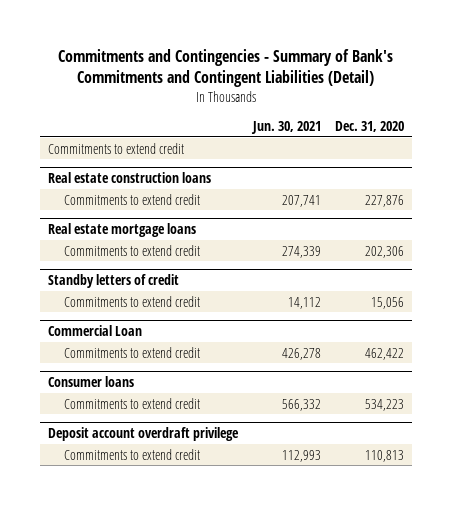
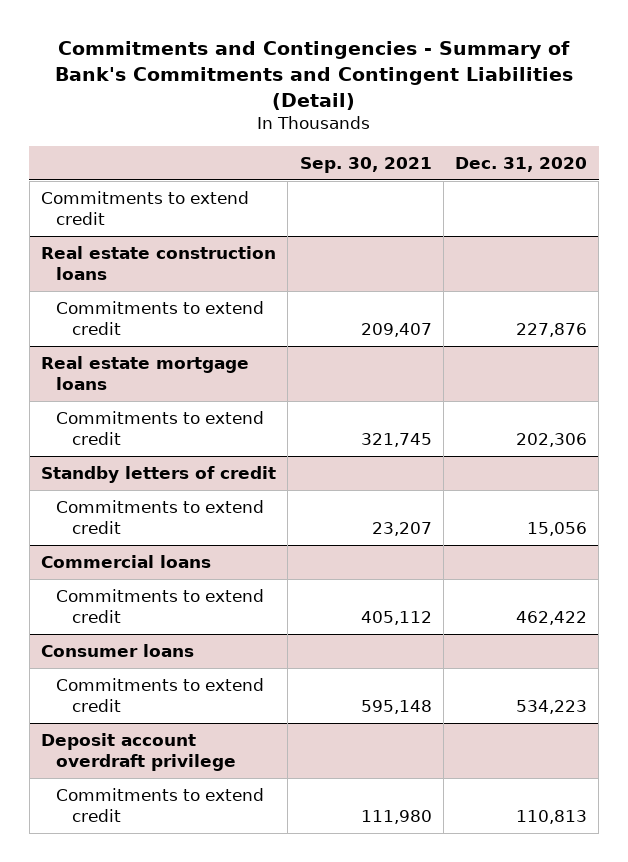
- | Jun. 30, 2021 | Dec. 31, 2020
+ | Sep. 30, 2021 | Dec. 31, 2020
- Commercial Loan
+ Commercial loans

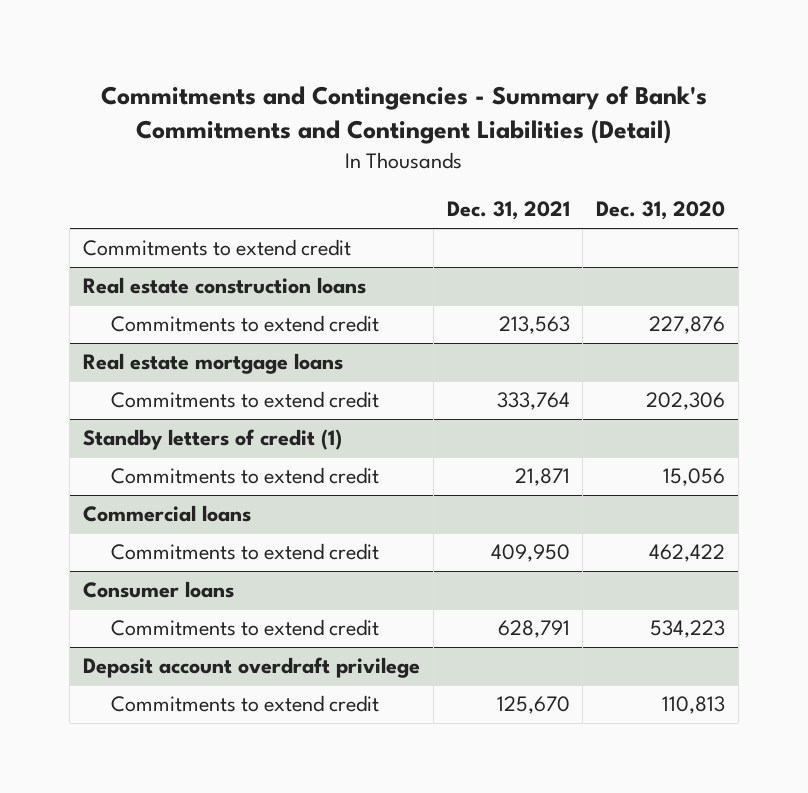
- | Sep. 30, 2021 | Dec. 31, 2020
+ | Dec. 31, 2021 | Dec. 31, 2020
- Standby letters of credit
+ Standby letters of credit (1)

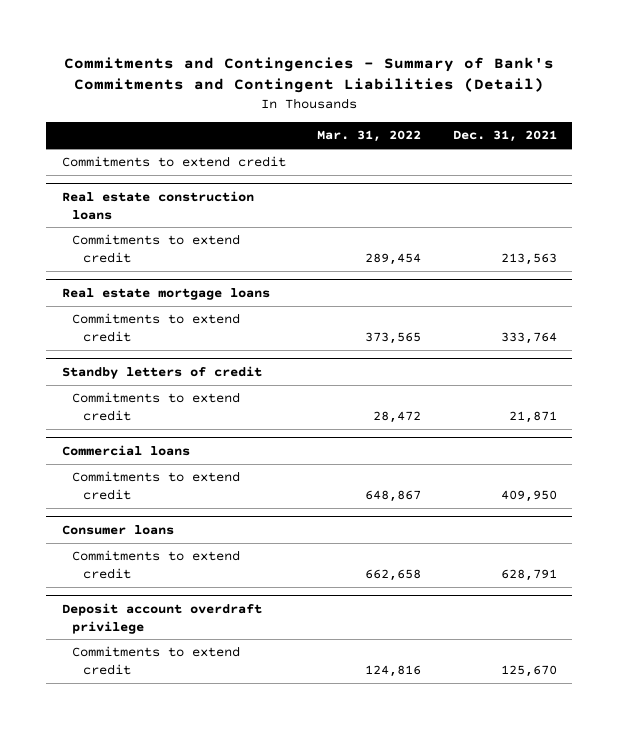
- | Dec. 31, 2021 | Dec. 31, 2020
+ | Mar. 31, 2022 | Dec. 31, 2021
- Standby letters of credit (1)
+ Standby letters of credit

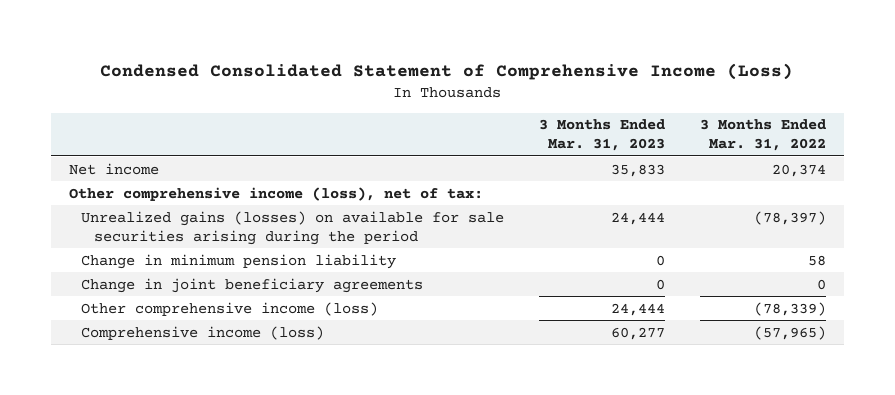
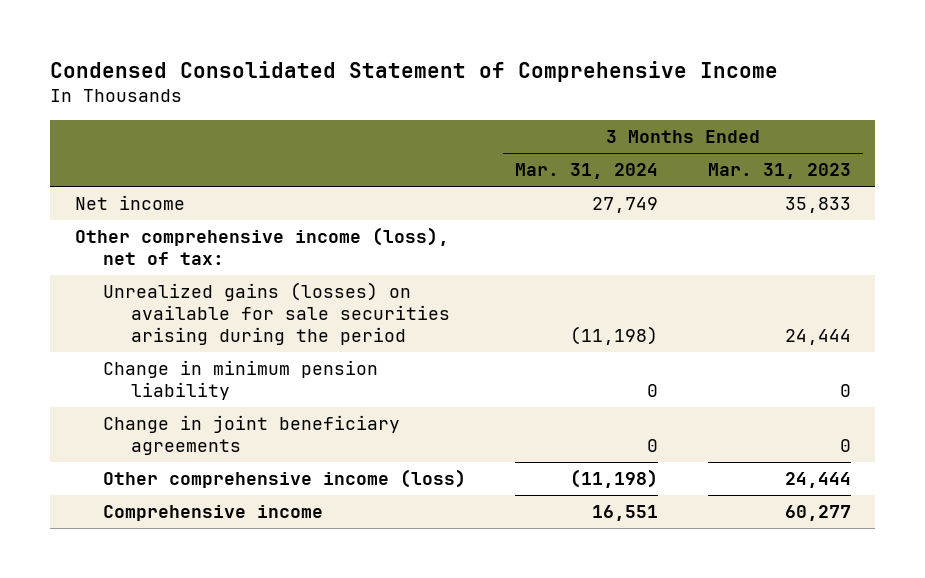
- Condensed Consolidated Statement of Comprehensive Income (Loss)
+ Condensed Consolidated Statement of Comprehensive Income
- | 3 Months Ended Mar. 31, 2023 | 3 Months Ended Mar. 31, 2022
+ | 3 Months Ended Mar. 31, 2024 | 3 Months Ended Mar. 31, 2023
- Comprehensive income (loss) | 60,277 | (57,965)
+ Comprehensive income | 16,551 | 60,277

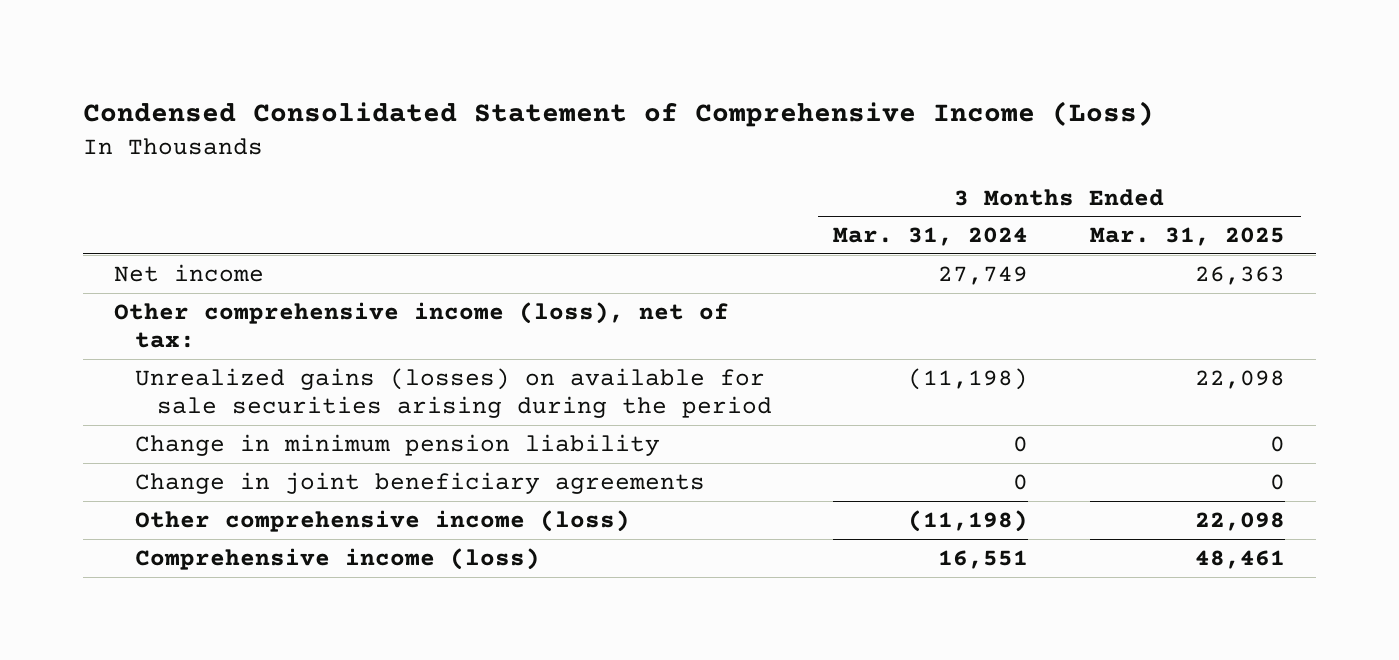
- Condensed Consolidated Statement of Comprehensive Income
+ Condensed Consolidated Statement of Comprehensive Income (Loss)
- | 3 Months Ended Mar. 31, 2024 | 3 Months Ended Mar. 31, 2023
+ | 3 Months Ended Mar. 31, 2024 | 3 Months Ended Mar. 31, 2025
- Comprehensive income | 16,551 | 60,277
+ Comprehensive income (loss) | 16,551 | 48,461

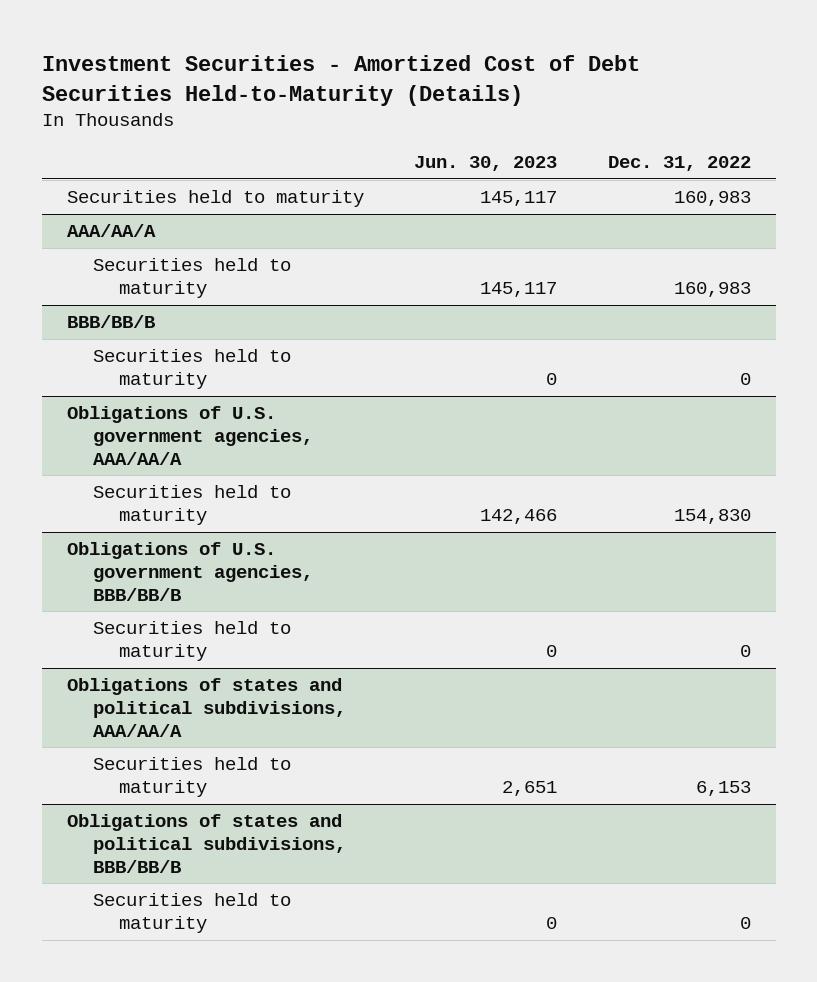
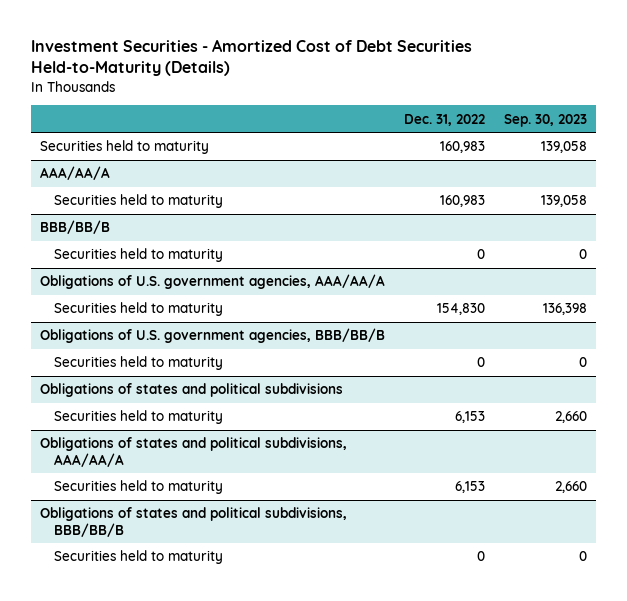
- | Jun. 30, 2023 | Dec. 31, 2022
+ | Dec. 31, 2022 | Sep. 30, 2023
+ Obligations of states and political subdivisions
+ Securities held to maturity | 6,153 | 2,660

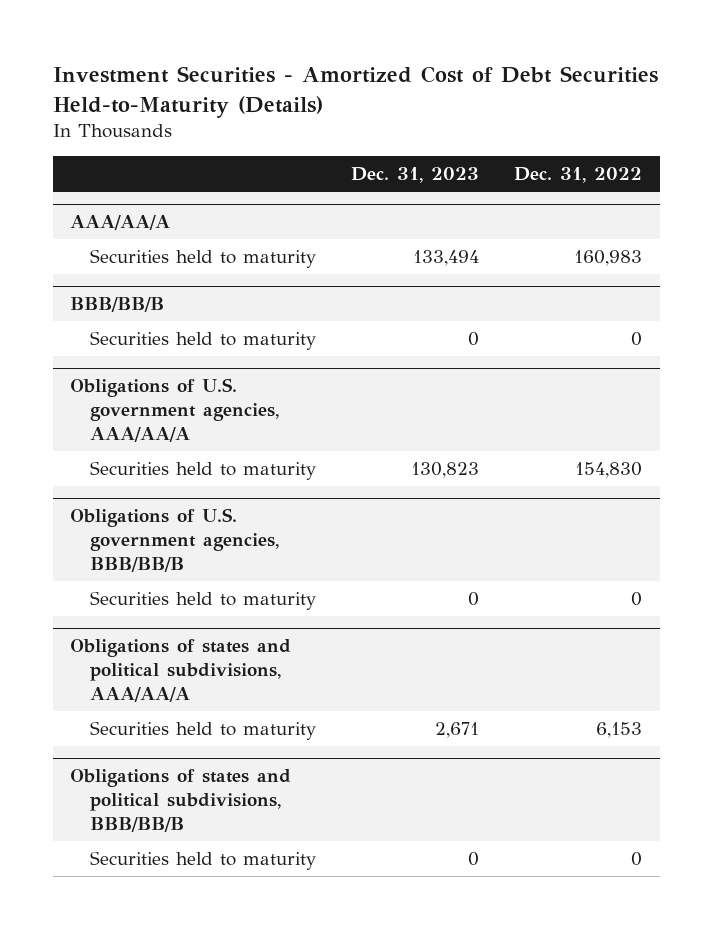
- | Dec. 31, 2022 | Sep. 30, 2023
+ | Dec. 31, 2023 | Dec. 31, 2022
- Securities held to maturity | 160,983 | 139,058
- Obligations of states and political subdivisions
- Securities held to maturity | 6,153 | 2,660

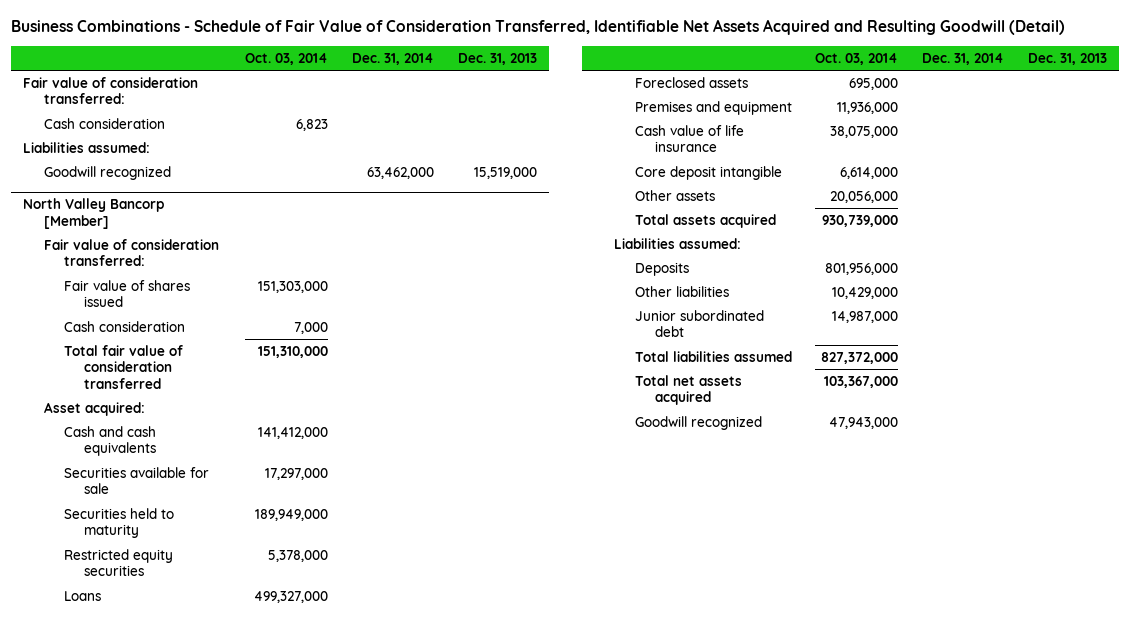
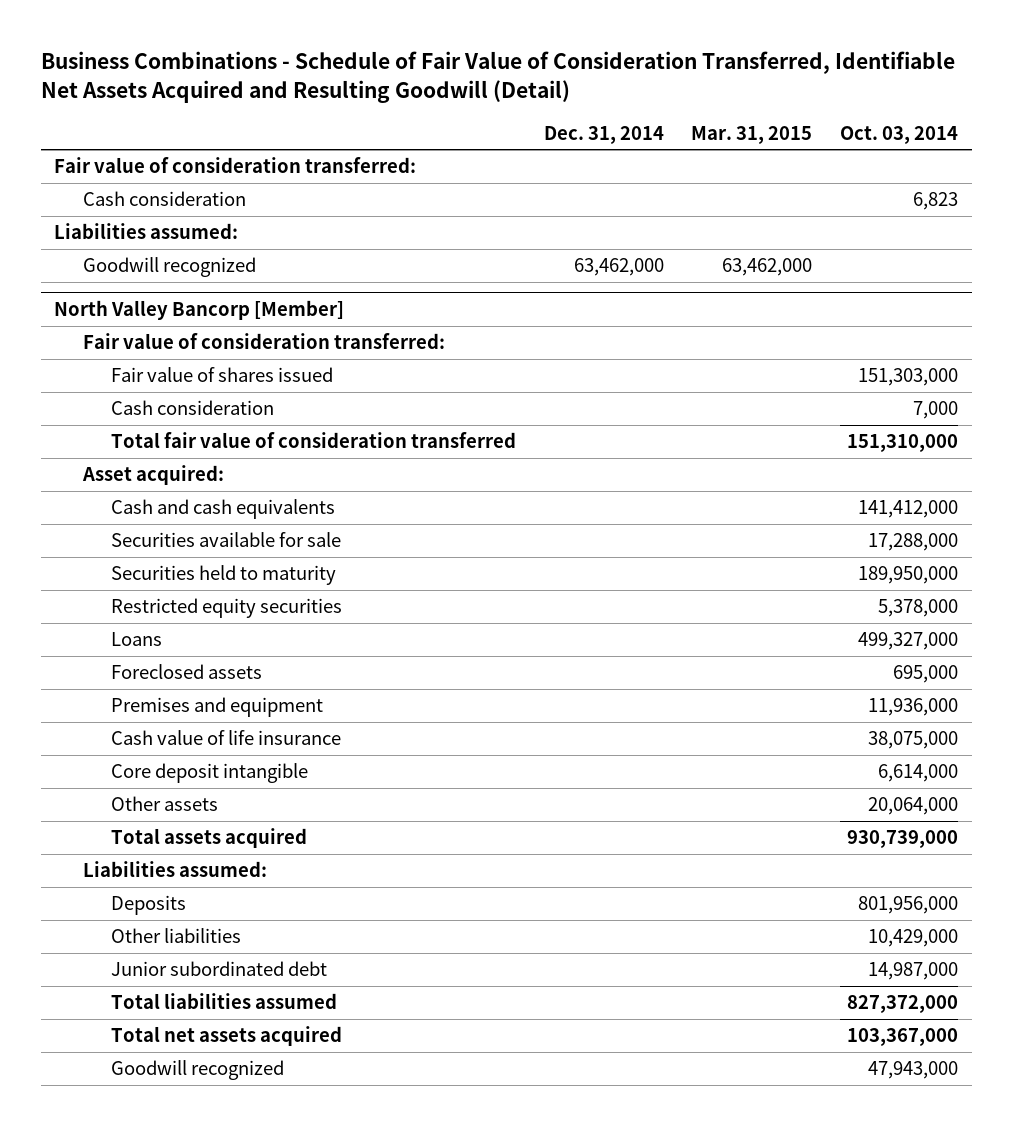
- | Oct. 03, 2014 | Dec. 31, 2014 | Dec. 31, 2013
+ | Dec. 31, 2014 | Mar. 31, 2015 | Oct. 03, 2014
@ North Valley Bancorp [Member]
- Securities available for sale | 17,297,000 | |
- Securities held to maturity | 189,949,000 | |
+ Securities available for sale | | | 17,288,000
+ Securities held to maturity | | | 189,950,000
- Other assets | 20,056,000 | |
+ Other assets | | | 20,064,000

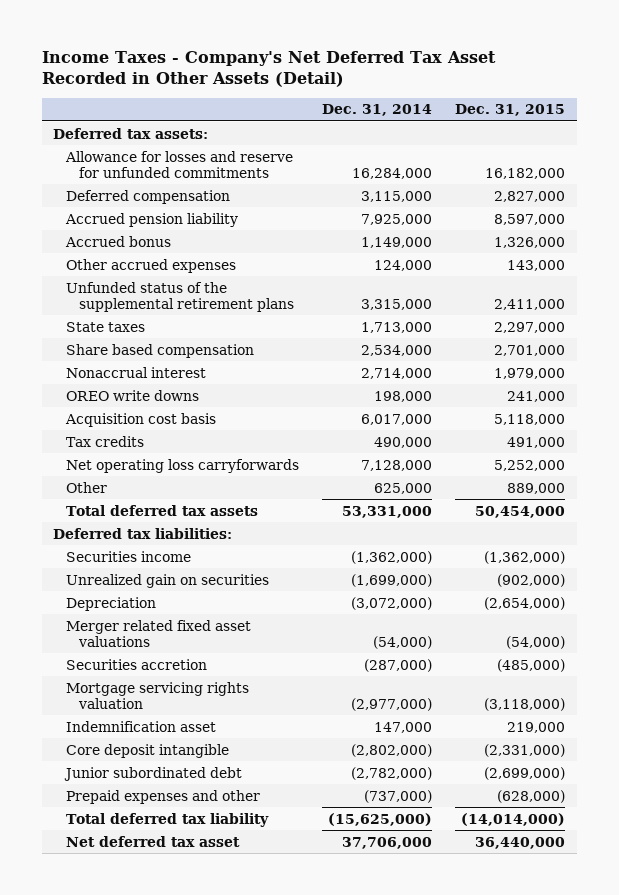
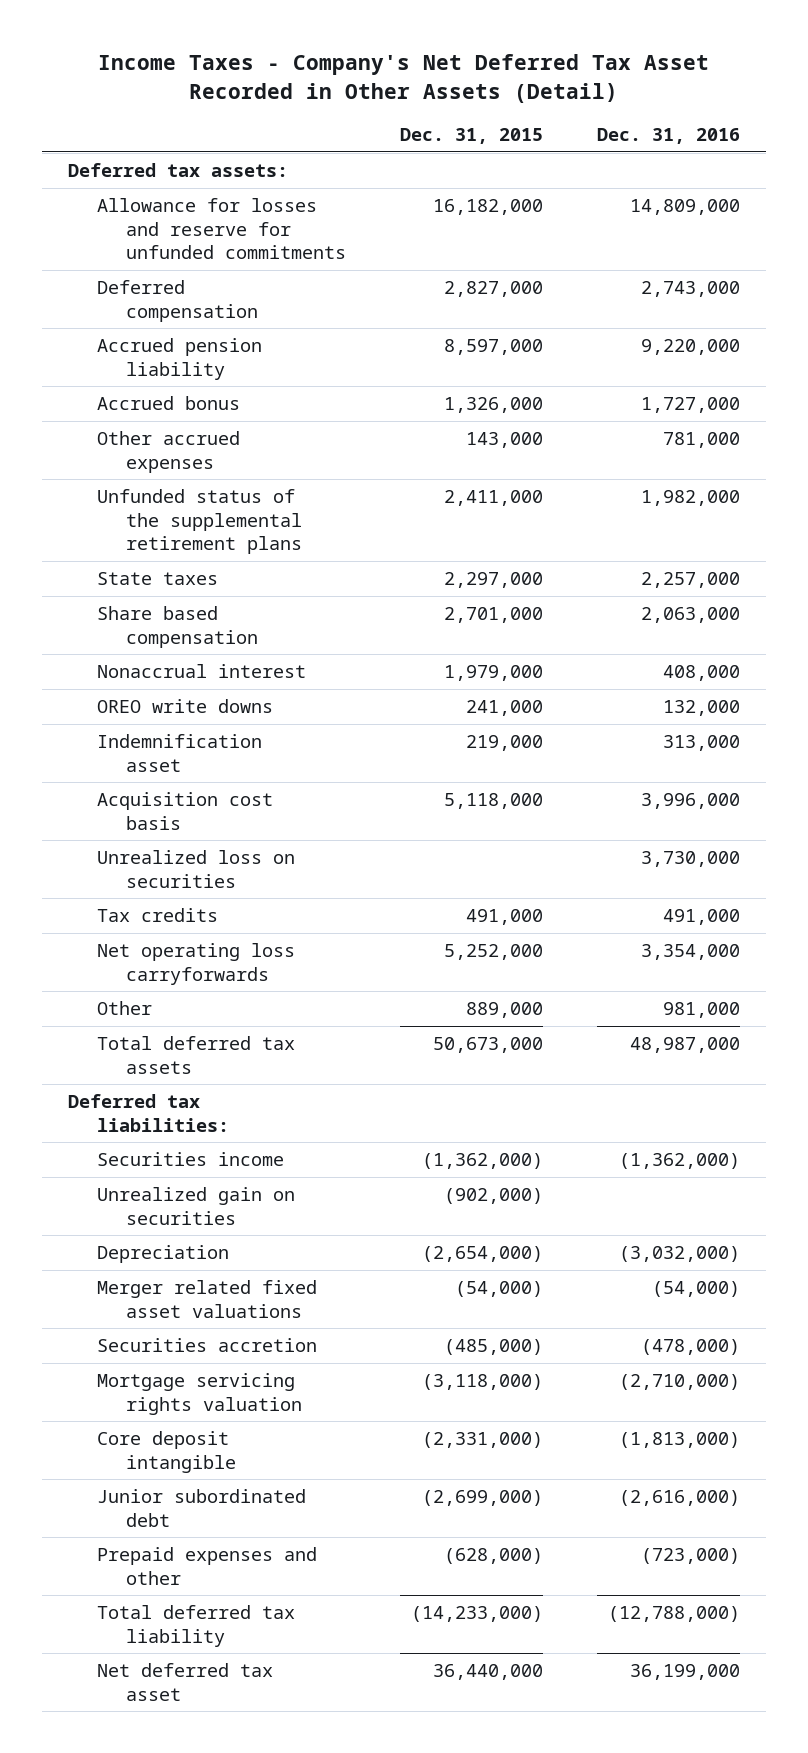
- | Dec. 31, 2014 | Dec. 31, 2015
+ | Dec. 31, 2015 | Dec. 31, 2016
moved up: Indemnification asset | 219,000 | 313,000
+ Unrealized loss on securities | | 3,730,000
- Total deferred tax assets | 53,331,000 | 50,454,000
+ Total deferred tax assets | 50,673,000 | 48,987,000
- Total deferred tax liability | (15,625,000) | (14,014,000)
+ Total deferred tax liability | (14,233,000) | (12,788,000)

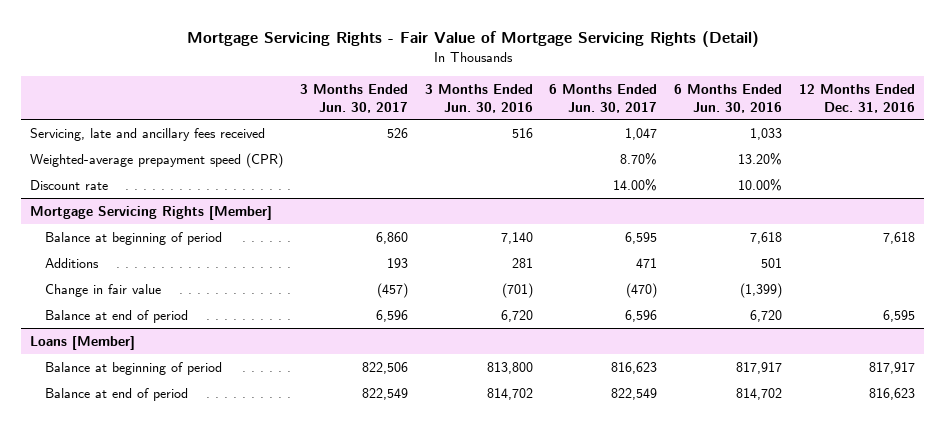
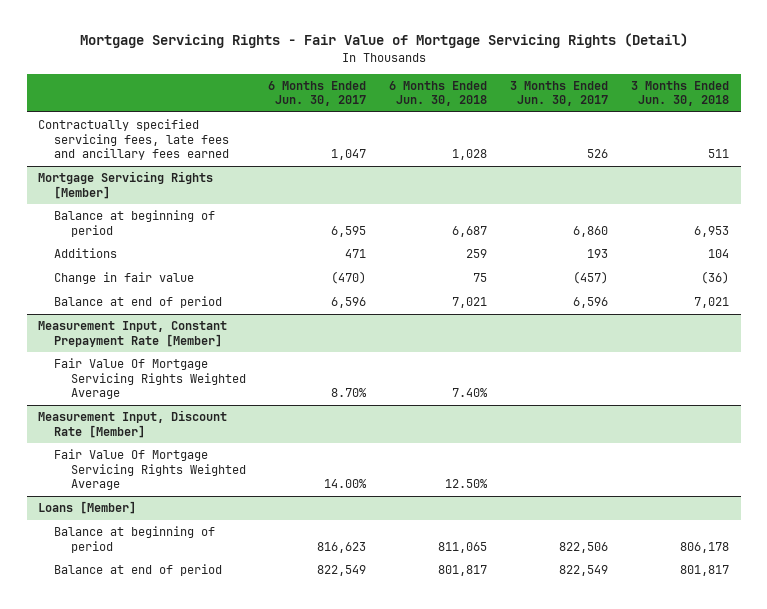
- | 3 Months Ended Jun. 30, 2017 | 3 Months Ended Jun. 30, 2016 | 6 Months Ended Jun. 30, 2017 | 6 Months Ended Jun. 30, 2016 | 12 Months Ended Dec. 31, 2016
+ | 6 Months Ended Jun. 30, 2017 | 6 Months Ended Jun. 30, 2018 | 3 Months Ended Jun. 30, 2017 | 3 Months Ended Jun. 30, 2018
- Servicing, late and ancillary fees received | 526 | 516 | 1,047 | 1,033 |
- Weighted-average prepayment speed (CPR) | | | 8.70% | 13.20% |
- Discount rate | | | 14.00% | 10.00% |
+ Contractually specified servicing fees, late fees and ancillary fees earned | 1,047 | 1,028 | 526 | 511
+ Measurement Input, Constant Prepayment Rate [Member]
+ Fair Value Of Mortgage Servicing Rights Weighted Average | 8.70% | 7.40% | |
+ Measurement Input, Discount Rate [Member]
+ Fair Value Of Mortgage Servicing Rights Weighted Average | 14.00% | 12.50% | |

